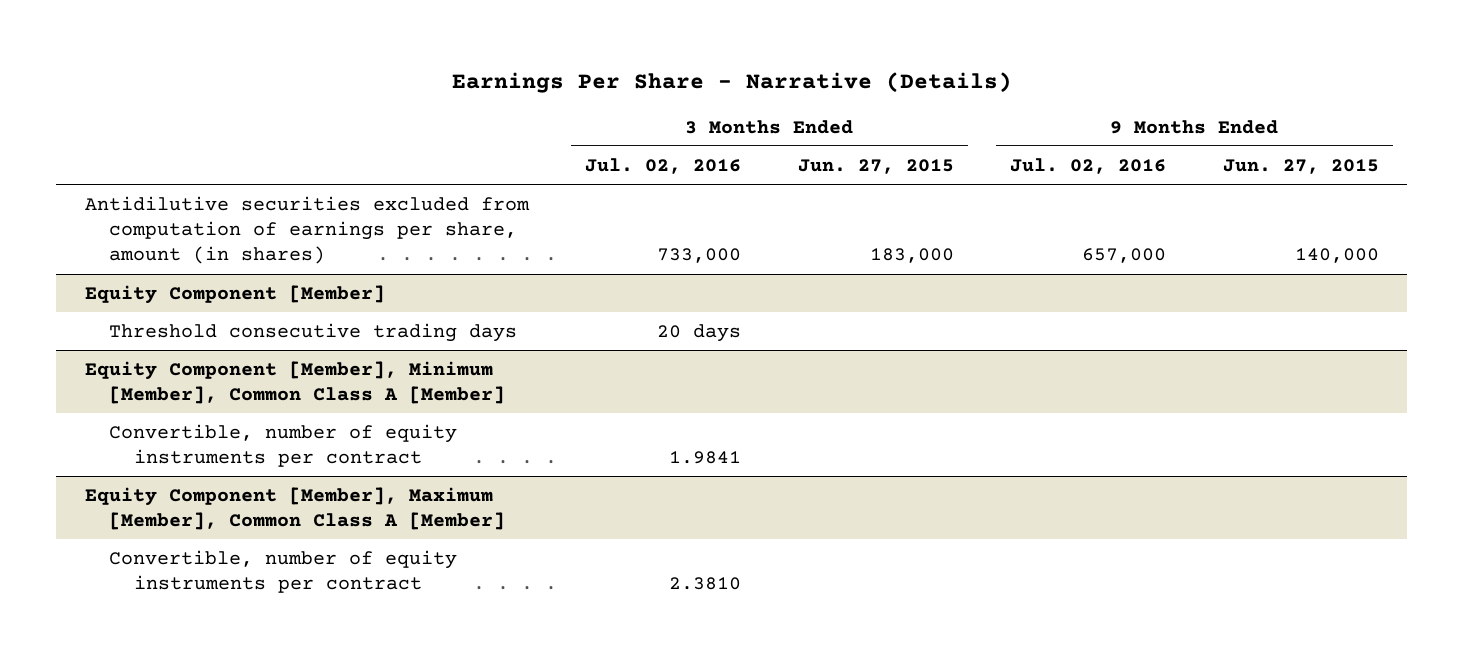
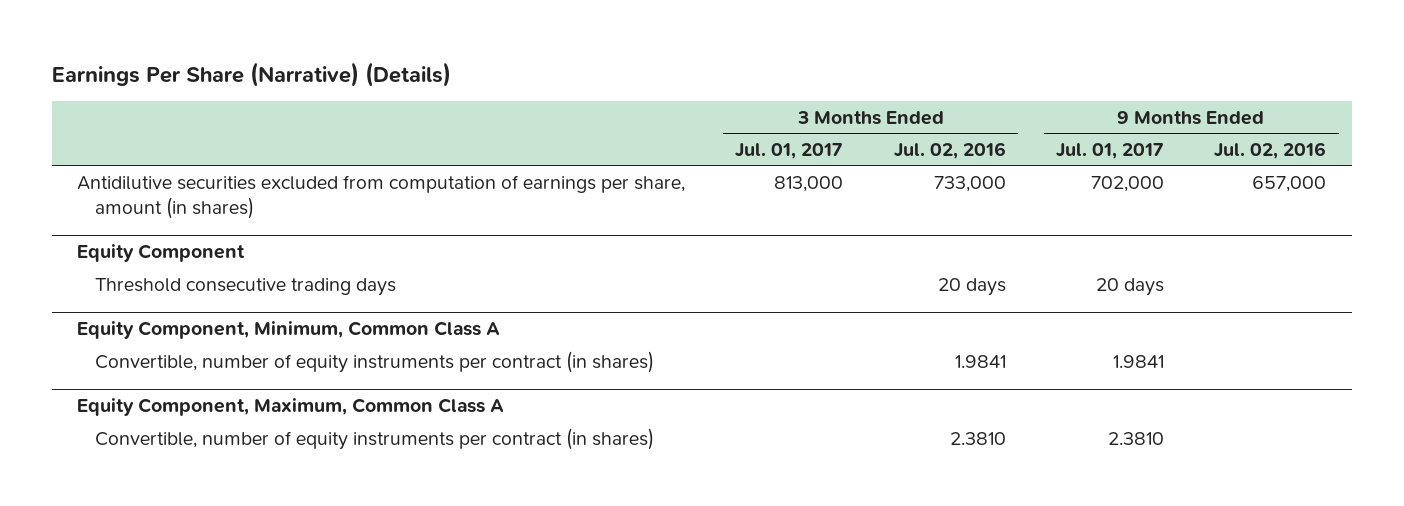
- Earnings Per Share - Narrative (Details)
+ Earnings Per Share (Narrative) (Details)
- | 3 Months Ended Jul. 02, 2016 | 3 Months Ended Jun. 27, 2015 | 9 Months Ended Jul. 02, 2016 | 9 Months Ended Jun. 27, 2015
+ | 3 Months Ended Jul. 01, 2017 | 3 Months Ended Jul. 02, 2016 | 9 Months Ended Jul. 01, 2017 | 9 Months Ended Jul. 02, 2016
- Equity Component [Member]
+ Equity Component
- Equity Component [Member], Minimum [Member], Common Class A [Member]
- Convertible, number of equity instruments per contract | 1.9841 | | |
- Equity Component [Member], Maximum [Member], Common Class A [Member]
- Convertible, number of equity instruments per contract | 2.3810 | | |
+ Equity Component, Minimum, Common Class A
+ Convertible, number of equity instruments per contract (in shares) | | 1.9841 | 1.9841 |
+ Equity Component, Maximum, Common Class A
+ Convertible, number of equity instruments per contract (in shares) | | 2.3810 | 2.3810 |

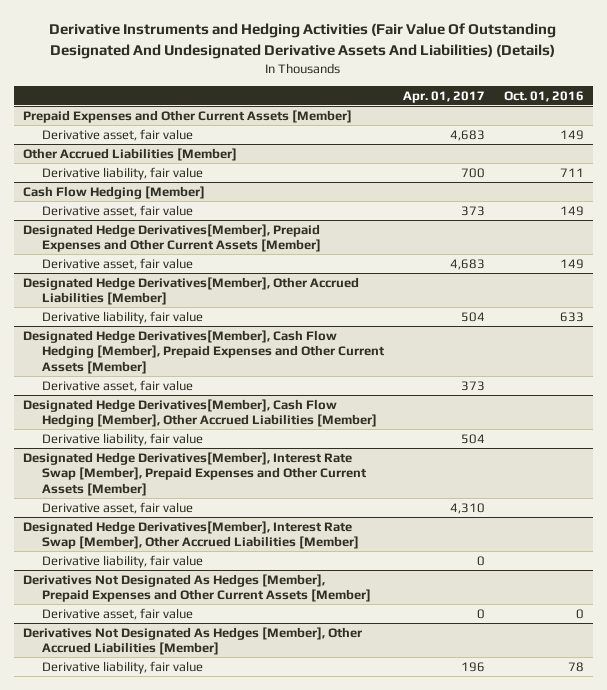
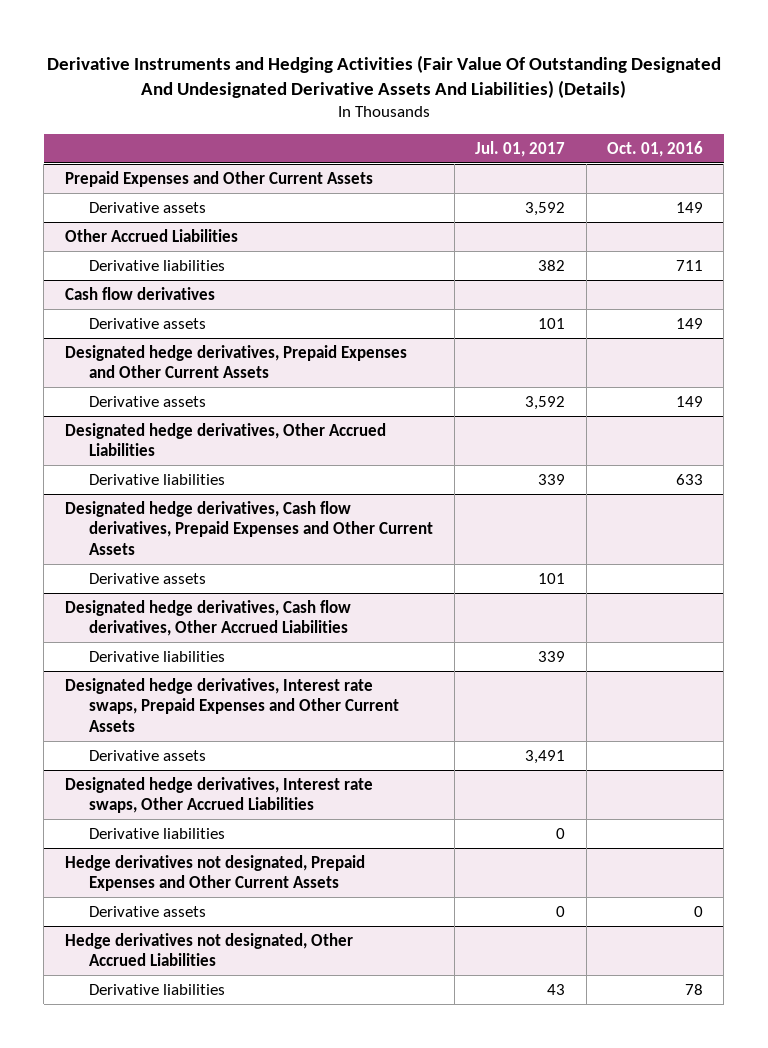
- | Apr. 01, 2017 | Oct. 01, 2016
+ | Jul. 01, 2017 | Oct. 01, 2016
- Prepaid Expenses and Other Current Assets [Member]
- Derivative asset, fair value | 4,683 | 149
- Other Accrued Liabilities [Member]
- Derivative liability, fair value | 700 | 711
- Cash Flow Hedging [Member]
- Derivative asset, fair value | 373 | 149
- Designated Hedge Derivatives[Member], Prepaid Expenses and Other Current Assets [Member]
- Derivative asset, fair value | 4,683 | 149
- Designated Hedge Derivatives[Member], Other Accrued Liabilities [Member]
- Derivative liability, fair value | 504 | 633
- Designated Hedge Derivatives[Member], Cash Flow Hedging [Member], Prepaid Expenses and Other Current Assets [Member]
- Derivative asset, fair value | 373 |
- Designated Hedge Derivatives[Member], Cash Flow Hedging [Member], Other Accrued Liabilities [Member]
- Derivative liability, fair value | 504 |
- Designated Hedge Derivatives[Member], Interest Rate Swap [Member], Prepaid Expenses and Other Current Assets [Member]
- Derivative asset, fair value | 4,310 |
- Designated Hedge Derivatives[Member], Interest Rate Swap [Member], Other Accrued Liabilities [Member]
- Derivative liability, fair value | 0 |
- Derivatives Not Designated As Hedges [Member], Prepaid Expenses and Other Current Assets [Member]
- Derivative asset, fair value | 0 | 0
- Derivatives Not Designated As Hedges [Member], Other Accrued Liabilities [Member]
- Derivative liability, fair value | 196 | 78
+ Prepaid Expenses and Other Current Assets
+ Derivative assets | 3,592 | 149
+ Other Accrued Liabilities
+ Derivative liabilities | 382 | 711
+ Cash flow derivatives
+ Derivative assets | 101 | 149
+ Designated hedge derivatives, Prepaid Expenses and Other Current Assets
+ Derivative assets | 3,592 | 149
+ Designated hedge derivatives, Other Accrued Liabilities
+ Derivative liabilities | 339 | 633
+ Designated hedge derivatives, Cash flow derivatives, Prepaid Expenses and Other Current Assets
+ Derivative assets | 101 |
+ Designated hedge derivatives, Cash flow derivatives, Other Accrued Liabilities
+ Derivative liabilities | 339 |
+ Designated hedge derivatives, Interest rate swaps, Prepaid Expenses and Other Current Assets
+ Derivative assets | 3,491 |
+ Designated hedge derivatives, Interest rate swaps, Other Accrued Liabilities
+ Derivative liabilities | 0 |
+ Hedge derivatives not designated, Prepaid Expenses and Other Current Assets
+ Derivative assets | 0 | 0
+ Hedge derivatives not designated, Other Accrued Liabilities
+ Derivative liabilities | 43 | 78

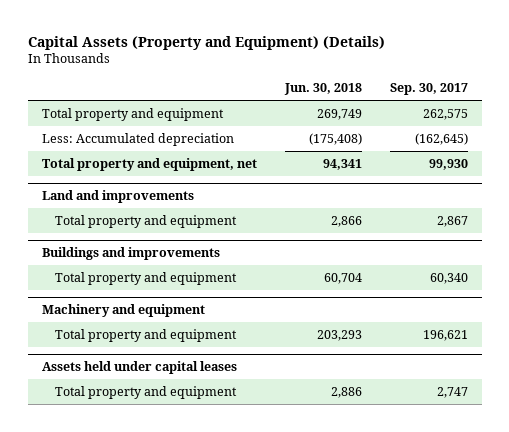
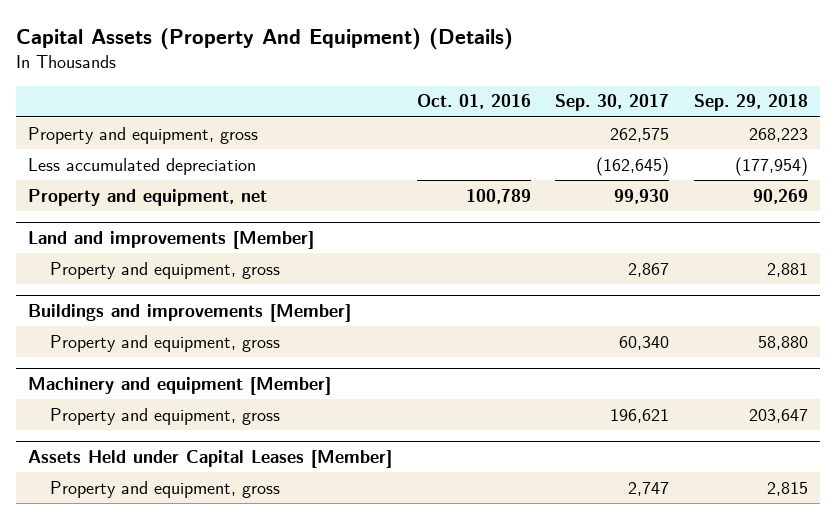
- Capital Assets (Property and Equipment) (Details)
+ Capital Assets (Property And Equipment) (Details)
- | Jun. 30, 2018 | Sep. 30, 2017
+ | Oct. 01, 2016 | Sep. 30, 2017 | Sep. 29, 2018
- Total property and equipment | 269,749 | 262,575
- Less: Accumulated depreciation | (175,408) | (162,645)
- Total property and equipment, net | 94,341 | 99,930
- Land and improvements
- Total property and equipment | 2,866 | 2,867
- Buildings and improvements
- Total property and equipment | 60,704 | 60,340
- Machinery and equipment
- Total property and equipment | 203,293 | 196,621
- Assets held under capital leases
- Total property and equipment | 2,886 | 2,747
+ Property and equipment, gross | | 262,575 | 268,223
+ Less accumulated depreciation | | (162,645) | (177,954)
+ Property and equipment, net | 100,789 | 99,930 | 90,269
+ Land and improvements [Member]
+ Property and equipment, gross | | 2,867 | 2,881
+ Buildings and improvements [Member]
+ Property and equipment, gross | | 60,340 | 58,880
+ Machinery and equipment [Member]
+ Property and equipment, gross | | 196,621 | 203,647
+ Assets Held under Capital Leases [Member]
+ Property and equipment, gross | | 2,747 | 2,815

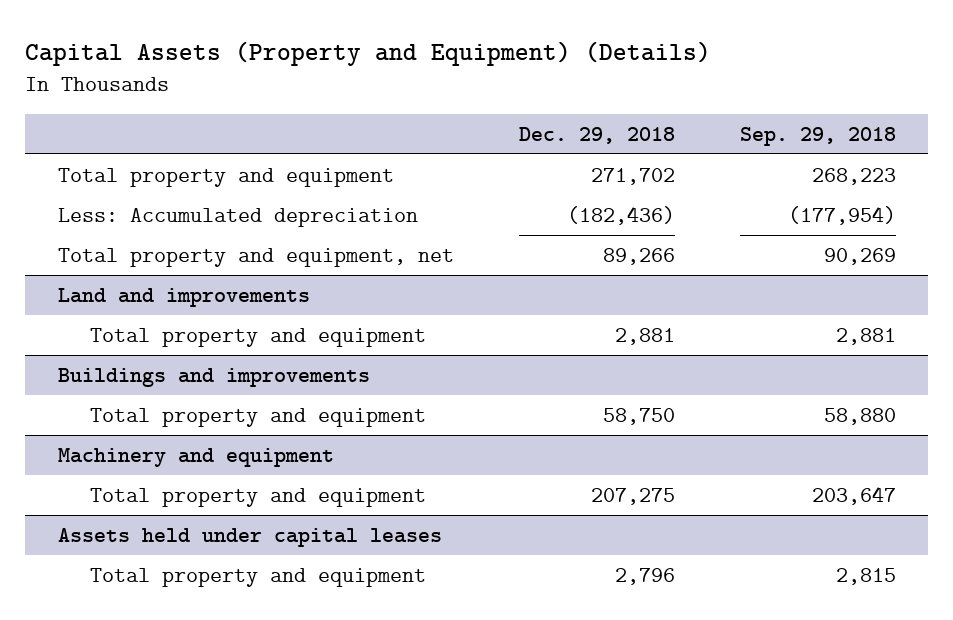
- Capital Assets (Property And Equipment) (Details)
+ Capital Assets (Property and Equipment) (Details)
- | Oct. 01, 2016 | Sep. 30, 2017 | Sep. 29, 2018
+ | Dec. 29, 2018 | Sep. 29, 2018
- Property and equipment, gross | | 262,575 | 268,223
- Less accumulated depreciation | | (162,645) | (177,954)
- Property and equipment, net | 100,789 | 99,930 | 90,269
- Land and improvements [Member]
- Property and equipment, gross | | 2,867 | 2,881
- Buildings and improvements [Member]
- Property and equipment, gross | | 60,340 | 58,880
- Machinery and equipment [Member]
- Property and equipment, gross | | 196,621 | 203,647
- Assets Held under Capital Leases [Member]
- Property and equipment, gross | | 2,747 | 2,815
+ Total property and equipment | 271,702 | 268,223
+ Less: Accumulated depreciation | (182,436) | (177,954)
+ Total property and equipment, net | 89,266 | 90,269
+ Land and improvements
+ Total property and equipment | 2,881 | 2,881
+ Buildings and improvements
+ Total property and equipment | 58,750 | 58,880
+ Machinery and equipment
+ Total property and equipment | 207,275 | 203,647
+ Assets held under capital leases
+ Total property and equipment | 2,796 | 2,815

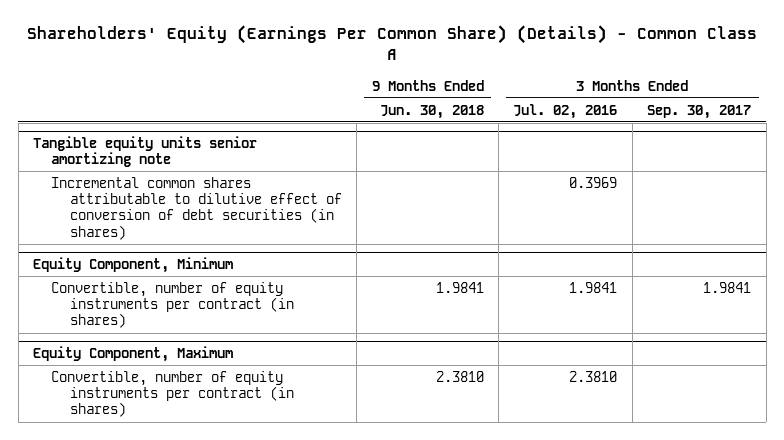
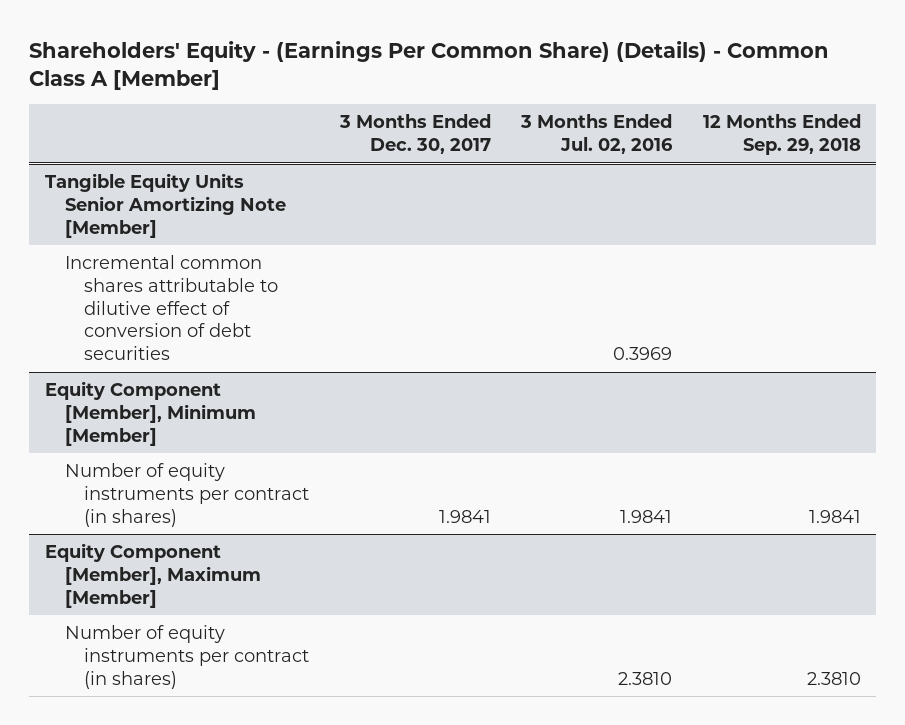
- Shareholders' Equity (Earnings Per Common Share) (Details) - Common Class A
+ Shareholders' Equity - (Earnings Per Common Share) (Details) - Common Class A [Member]
- | 9 Months Ended Jun. 30, 2018 | 3 Months Ended Jul. 02, 2016 | 3 Months Ended Sep. 30, 2017
+ | 3 Months Ended Dec. 30, 2017 | 3 Months Ended Jul. 02, 2016 | 12 Months Ended Sep. 29, 2018
- Tangible equity units senior amortizing note
- Incremental common shares attributable to dilutive effect of conversion of debt securities (in shares) | | 0.3969 |
- Equity Component, Minimum
- Convertible, number of equity instruments per contract (in shares) | 1.9841 | 1.9841 | 1.9841
- Equity Component, Maximum
- Convertible, number of equity instruments per contract (in shares) | 2.3810 | 2.3810 |
+ Tangible Equity Units Senior Amortizing Note [Member]
+ Incremental common shares attributable to dilutive effect of conversion of debt securities | | 0.3969 |
+ Equity Component [Member], Minimum [Member]
+ Number of equity instruments per contract (in shares) | 1.9841 | 1.9841 | 1.9841
+ Equity Component [Member], Maximum [Member]
+ Number of equity instruments per contract (in shares) | | 2.3810 | 2.3810

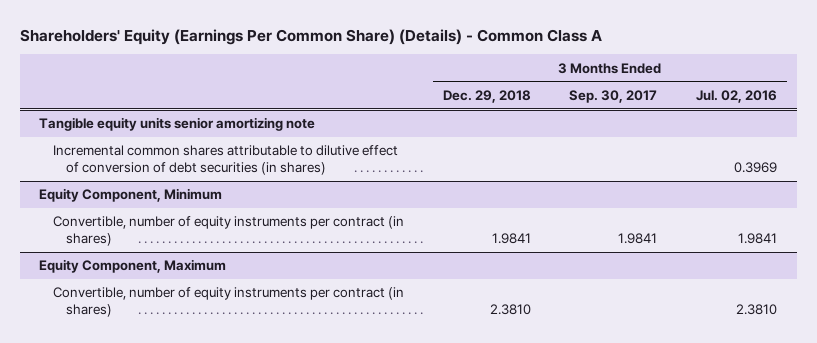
- Shareholders' Equity - (Earnings Per Common Share) (Details) - Common Class A [Member]
+ Shareholders' Equity (Earnings Per Common Share) (Details) - Common Class A
- | 3 Months Ended Dec. 30, 2017 | 3 Months Ended Jul. 02, 2016 | 12 Months Ended Sep. 29, 2018
+ | 3 Months Ended Dec. 29, 2018 | 3 Months Ended Sep. 30, 2017 | 3 Months Ended Jul. 02, 2016
- Tangible Equity Units Senior Amortizing Note [Member]
- Incremental common shares attributable to dilutive effect of conversion of debt securities | | 0.3969 |
- Equity Component [Member], Minimum [Member]
- Number of equity instruments per contract (in shares) | 1.9841 | 1.9841 | 1.9841
- Equity Component [Member], Maximum [Member]
- Number of equity instruments per contract (in shares) | | 2.3810 | 2.3810
+ Tangible equity units senior amortizing note
+ Incremental common shares attributable to dilutive effect of conversion of debt securities (in shares) | | | 0.3969
+ Equity Component, Minimum
+ Convertible, number of equity instruments per contract (in shares) | 1.9841 | 1.9841 | 1.9841
+ Equity Component, Maximum
+ Convertible, number of equity instruments per contract (in shares) | 2.3810 | | 2.3810

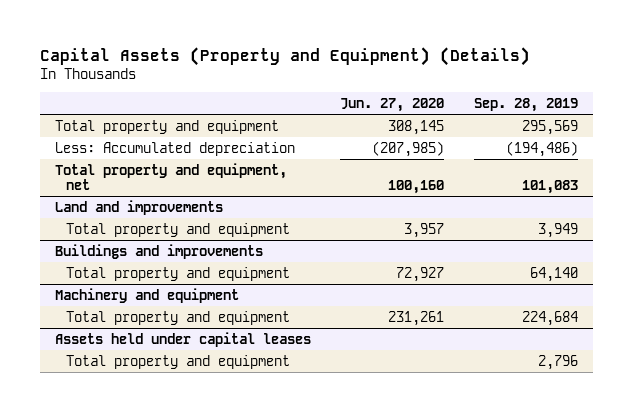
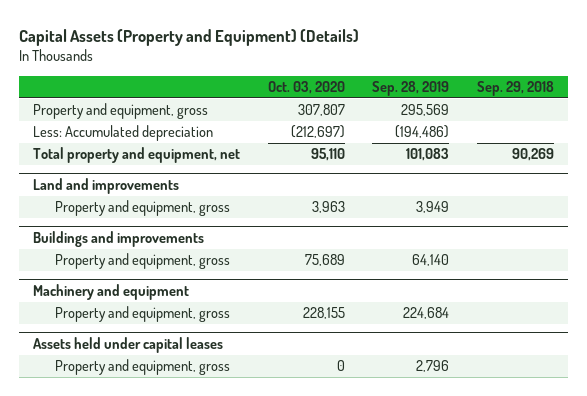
- | Jun. 27, 2020 | Sep. 28, 2019
+ | Oct. 03, 2020 | Sep. 28, 2019 | Sep. 29, 2018
- Total property and equipment | 308,145 | 295,569
+ Property and equipment, gross | 307,807 | 295,569 |
@ Land and improvements
- Total property and equipment | 3,957 | 3,949
+ Property and equipment, gross | 3,963 | 3,949 |
@ Buildings and improvements
- Total property and equipment | 72,927 | 64,140
+ Property and equipment, gross | 75,689 | 64,140 |
@ Machinery and equipment
- Total property and equipment | 231,261 | 224,684
+ Property and equipment, gross | 228,155 | 224,684 |
@ Assets held under capital leases
- Total property and equipment | | 2,796
+ Property and equipment, gross | 0 | 2,796 |

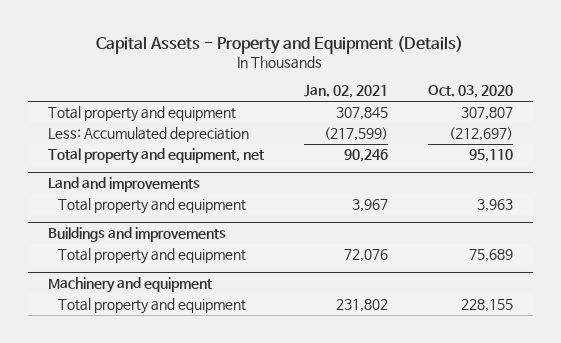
- Capital Assets (Property and Equipment) (Details)
+ Capital Assets - Property and Equipment (Details)
- | Oct. 03, 2020 | Sep. 28, 2019 | Sep. 29, 2018
+ | Jan. 02, 2021 | Oct. 03, 2020
- Property and equipment, gross | 307,807 | 295,569 |
+ Total property and equipment | 307,845 | 307,807
@ Land and improvements
- Property and equipment, gross | 3,963 | 3,949 |
+ Total property and equipment | 3,967 | 3,963
@ Buildings and improvements
- Property and equipment, gross | 75,689 | 64,140 |
+ Total property and equipment | 72,076 | 75,689
@ Machinery and equipment
- Property and equipment, gross | 228,155 | 224,684 |
- Assets held under capital leases
- Property and equipment, gross | 0 | 2,796 |
@ Machinery and equipment
+ Total property and equipment | 231,802 | 228,155

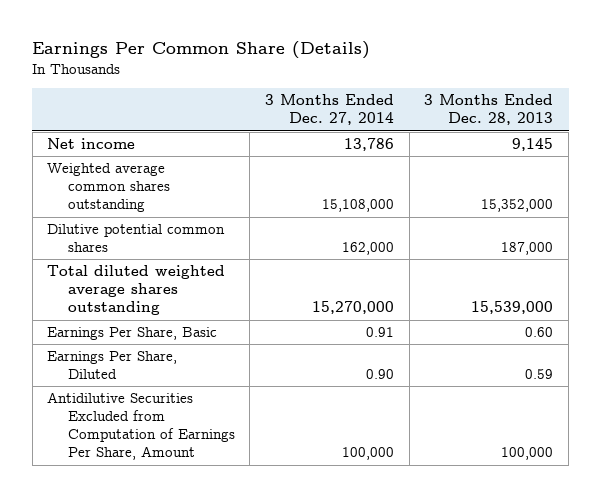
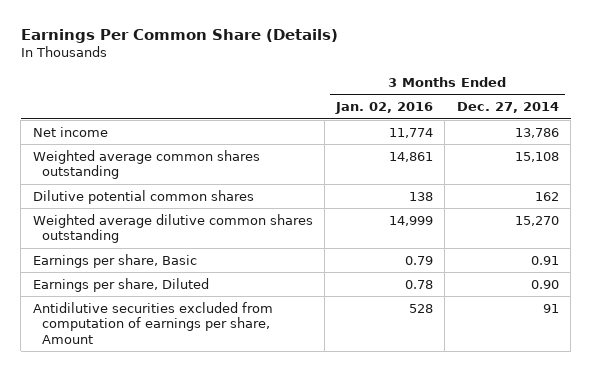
- | 3 Months Ended Dec. 27, 2014 | 3 Months Ended Dec. 28, 2013
+ | 3 Months Ended Jan. 02, 2016 | 3 Months Ended Dec. 27, 2014
- Weighted average common shares outstanding | 15,108,000 | 15,352,000
- Dilutive potential common shares | 162,000 | 187,000
- Total diluted weighted average shares outstanding | 15,270,000 | 15,539,000
- Earnings Per Share, Basic | 0.91 | 0.60
- Earnings Per Share, Diluted | 0.90 | 0.59
- Antidilutive Securities Excluded from Computation of Earnings Per Share, Amount | 100,000 | 100,000
+ Weighted average common shares outstanding | 14,861 | 15,108
+ Dilutive potential common shares | 138 | 162
+ Weighted average dilutive common shares outstanding | 14,999 | 15,270
+ Earnings per share, Basic | 0.79 | 0.91
+ Earnings per share, Diluted | 0.78 | 0.90
+ Antidilutive securities excluded from computation of earnings per share, Amount | 528 | 91

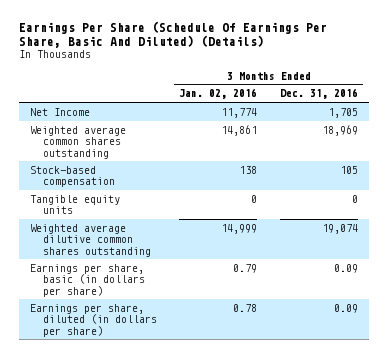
- Earnings Per Common Share (Details)
+ Earnings Per Share (Schedule Of Earnings Per Share, Basic And Diluted) (Details)
- | 3 Months Ended Jan. 02, 2016 | 3 Months Ended Dec. 27, 2014
+ | 3 Months Ended Jan. 02, 2016 | 3 Months Ended Dec. 31, 2016
- Net income | 11,774 | 13,786
+ Net Income | 11,774 | 1,705
- Dilutive potential common shares | 138 | 162
+ Stock-based compensation | 138 | 105
+ Tangible equity units | 0 | 0
- Earnings per share, Basic | 0.79 | 0.91
- Earnings per share, Diluted | 0.78 | 0.90
- Antidilutive securities excluded from computation of earnings per share, Amount | 528 | 91
+ Earnings per share, basic (in dollars per share) | 0.79 | 0.09
+ Earnings per share, diluted (in dollars per share) | 0.78 | 0.09

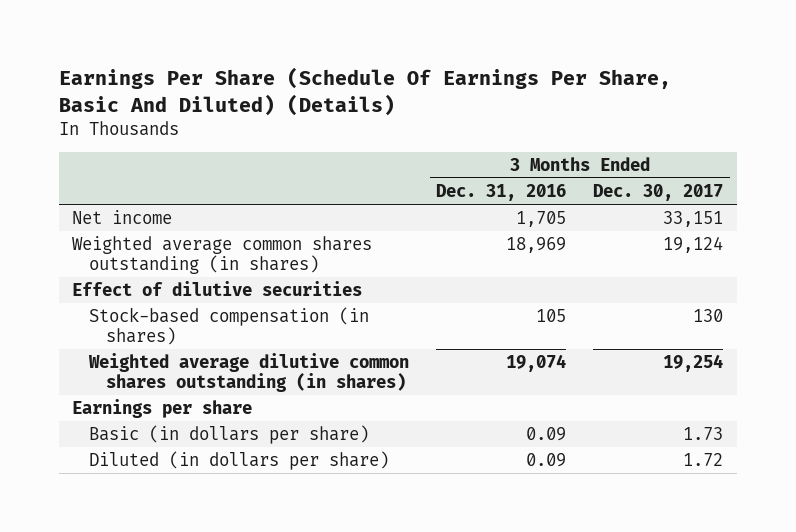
- | 3 Months Ended Jan. 02, 2016 | 3 Months Ended Dec. 31, 2016
+ | 3 Months Ended Dec. 31, 2016 | 3 Months Ended Dec. 30, 2017
- Net Income | 11,774 | 1,705
- Weighted average common shares outstanding | 14,861 | 18,969
- Stock-based compensation | 138 | 105
- Tangible equity units | 0 | 0
- Weighted average dilutive common shares outstanding | 14,999 | 19,074
- Earnings per share, basic (in dollars per share) | 0.79 | 0.09
- Earnings per share, diluted (in dollars per share) | 0.78 | 0.09
+ Net income | 1,705 | 33,151
+ Weighted average common shares outstanding (in shares) | 18,969 | 19,124
+ Effect of dilutive securities
+ Stock-based compensation (in shares) | 105 | 130
+ Weighted average dilutive common shares outstanding (in shares) | 19,074 | 19,254
+ Earnings per share
+ Basic (in dollars per share) | 0.09 | 1.73
+ Diluted (in dollars per share) | 0.09 | 1.72

